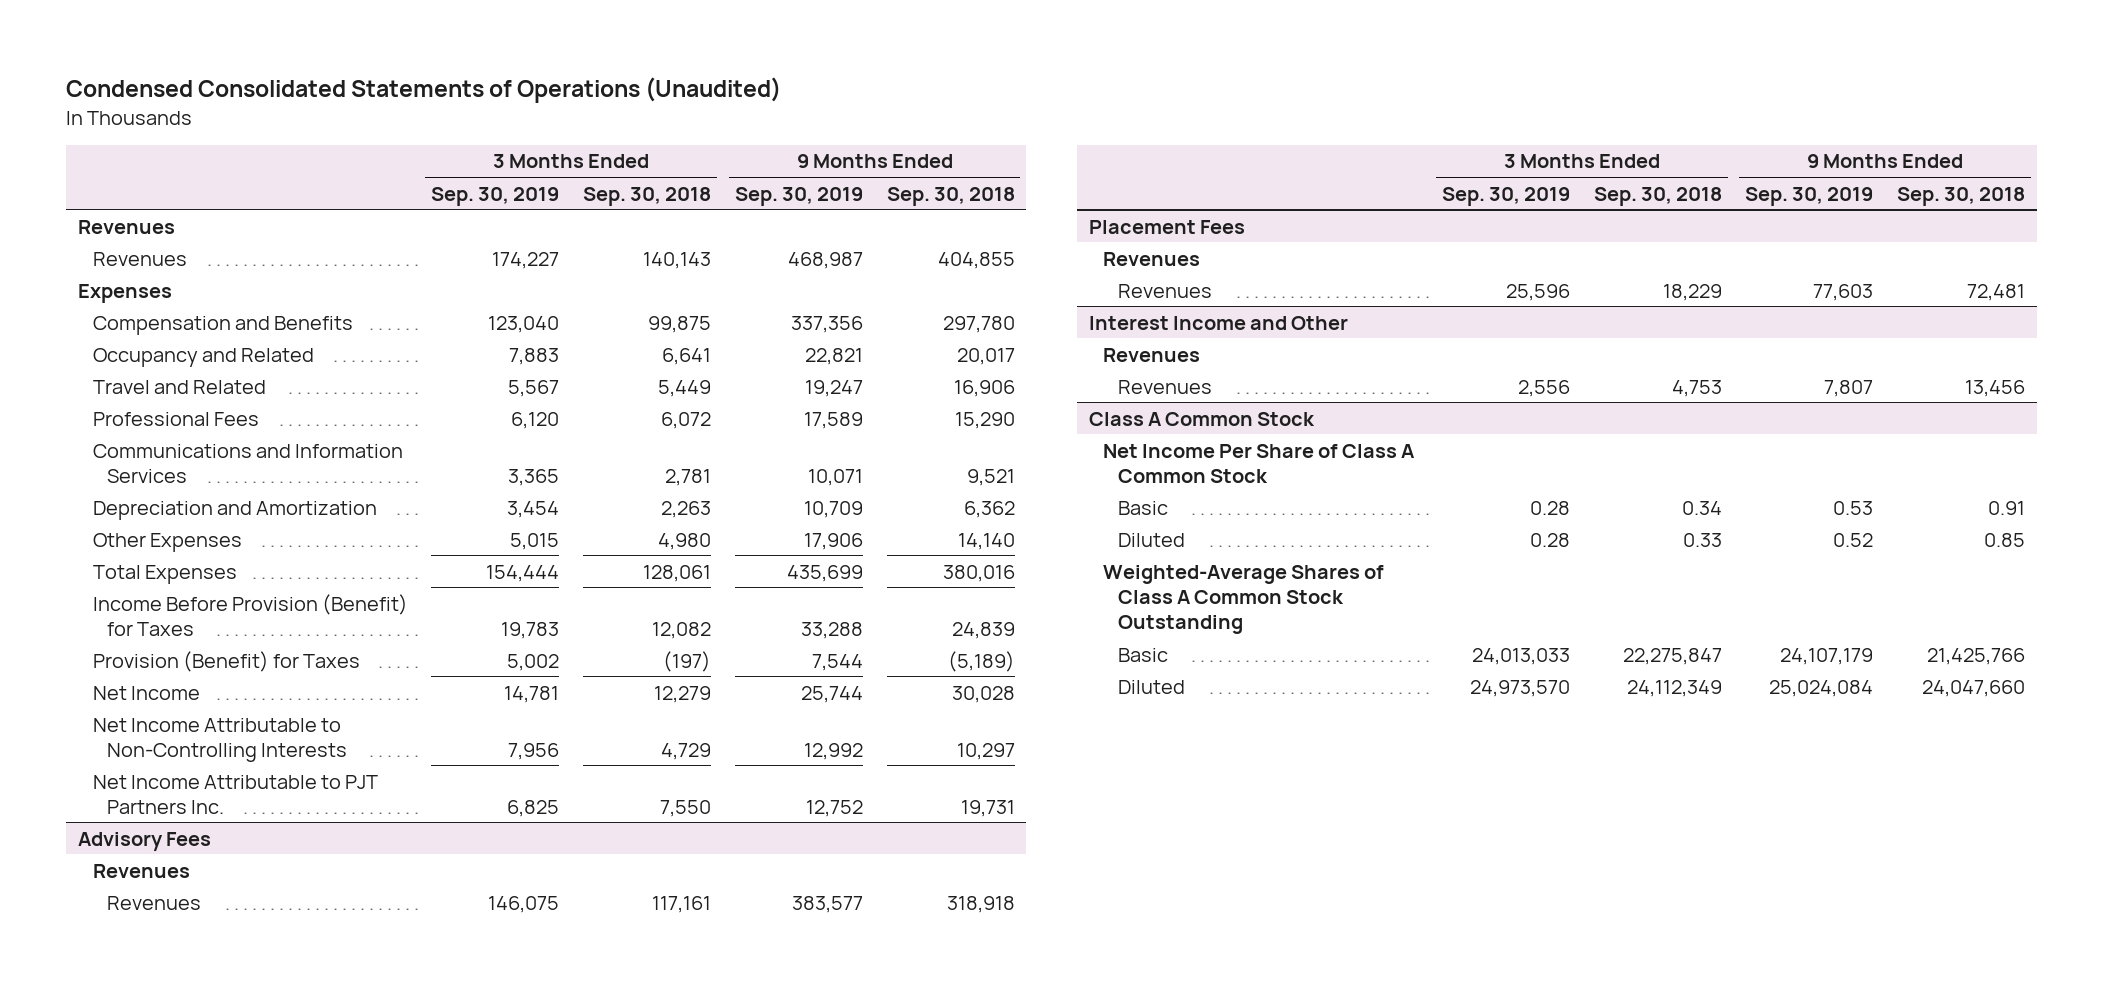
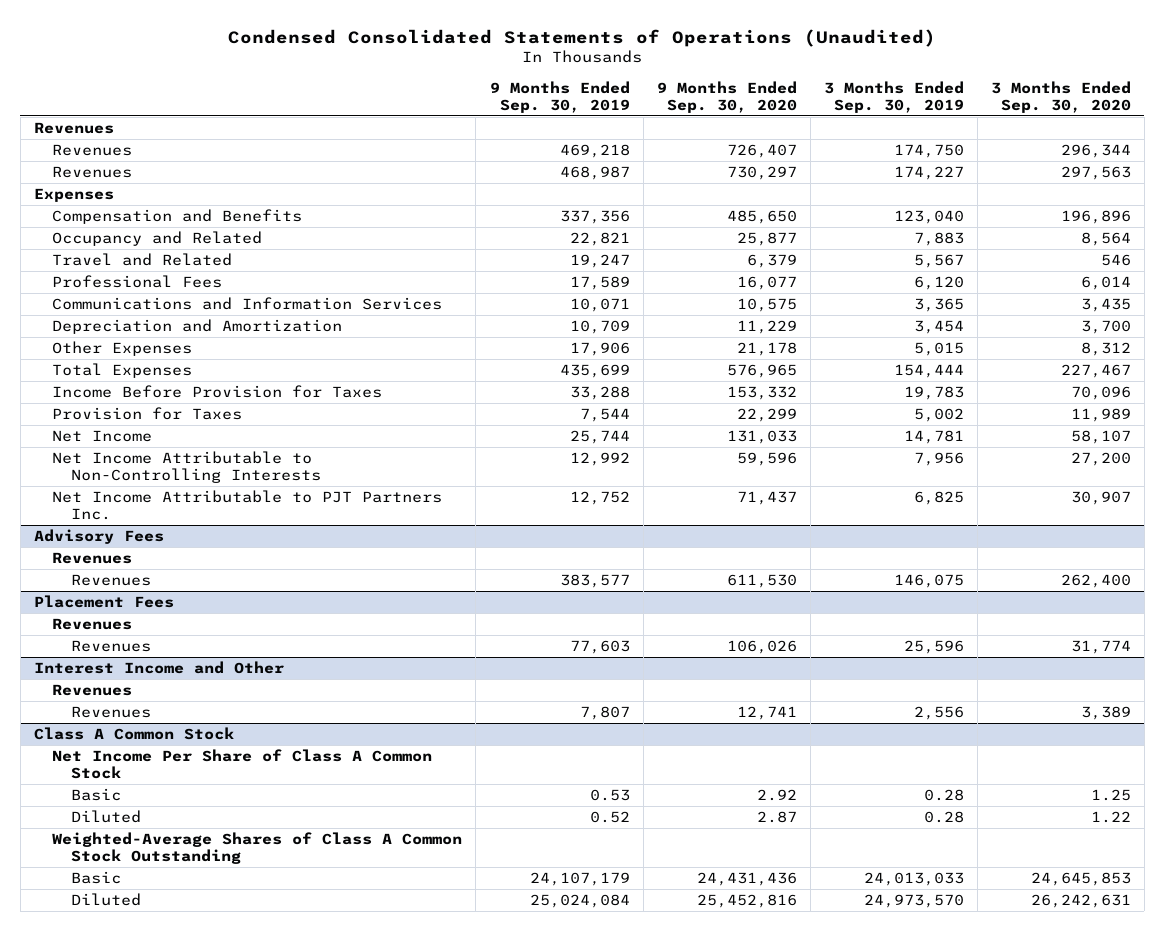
- | 3 Months Ended Sep. 30, 2019 | 3 Months Ended Sep. 30, 2018 | 9 Months Ended Sep. 30, 2019 | 9 Months Ended Sep. 30, 2018
+ | 9 Months Ended Sep. 30, 2019 | 9 Months Ended Sep. 30, 2020 | 3 Months Ended Sep. 30, 2019 | 3 Months Ended Sep. 30, 2020
+ Revenues | 469,218 | 726,407 | 174,750 | 296,344
- Income Before Provision (Benefit) for Taxes | 19,783 | 12,082 | 33,288 | 24,839
- Provision (Benefit) for Taxes | 5,002 | (197) | 7,544 | (5,189)
+ Income Before Provision for Taxes | 33,288 | 153,332 | 19,783 | 70,096
+ Provision for Taxes | 7,544 | 22,299 | 5,002 | 11,989

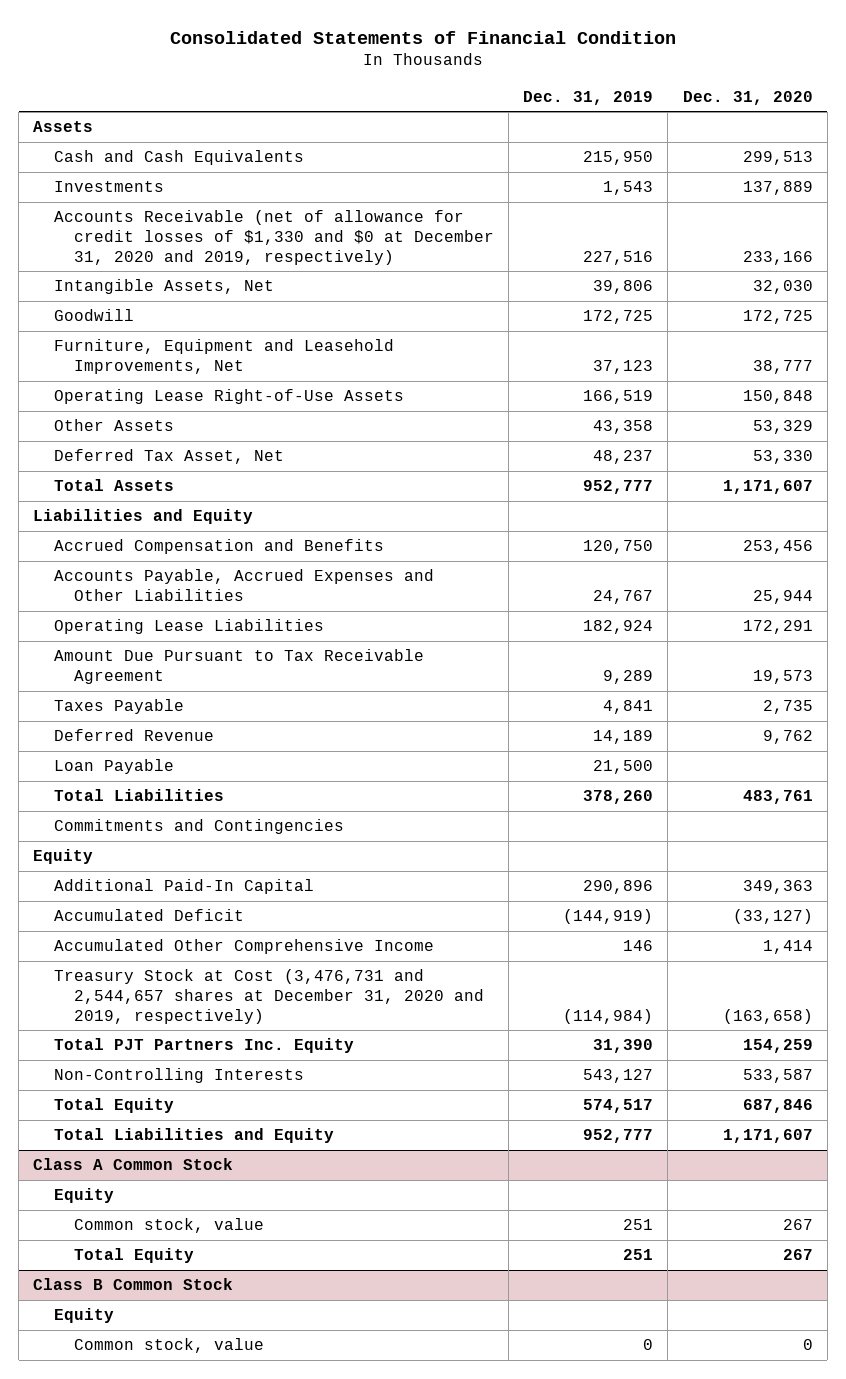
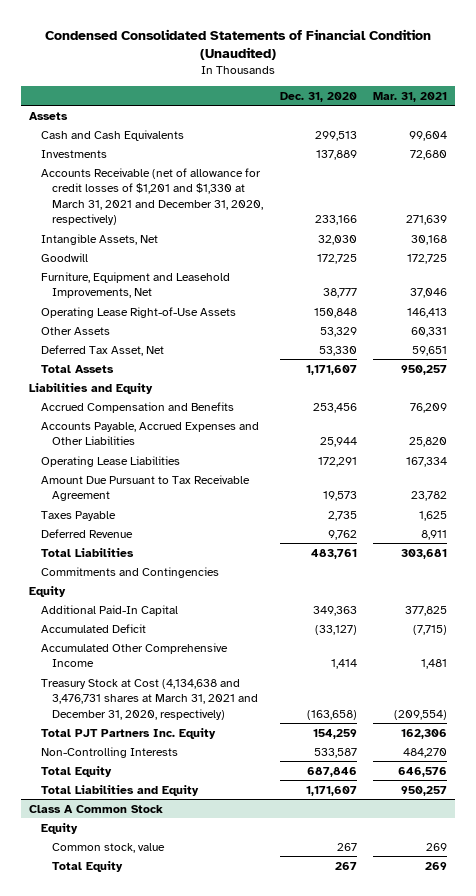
- Consolidated Statements of Financial Condition
+ Condensed Consolidated Statements of Financial Condition (Unaudited)
- | Dec. 31, 2019 | Dec. 31, 2020
+ | Dec. 31, 2020 | Mar. 31, 2021
- Accounts Receivable (net of allowance for credit losses of $1,330 and $0 at December 31, 2020 and 2019, respectively) | 227,516 | 233,166
+ Accounts Receivable (net of allowance for credit losses of $1,201 and $1,330 at March 31, 2021 and December 31, 2020, respectively) | 233,166 | 271,639
- Loan Payable | 21,500 |
- Treasury Stock at Cost (3,476,731 and 2,544,657 shares at December 31, 2020 and 2019, respectively) | (114,984) | (163,658)
+ Treasury Stock at Cost (4,134,638 and 3,476,731 shares at March 31, 2021 and December 31, 2020, respectively) | (163,658) | (209,554)
- Class B Common Stock
- Equity
- Common stock, value | 0 | 0

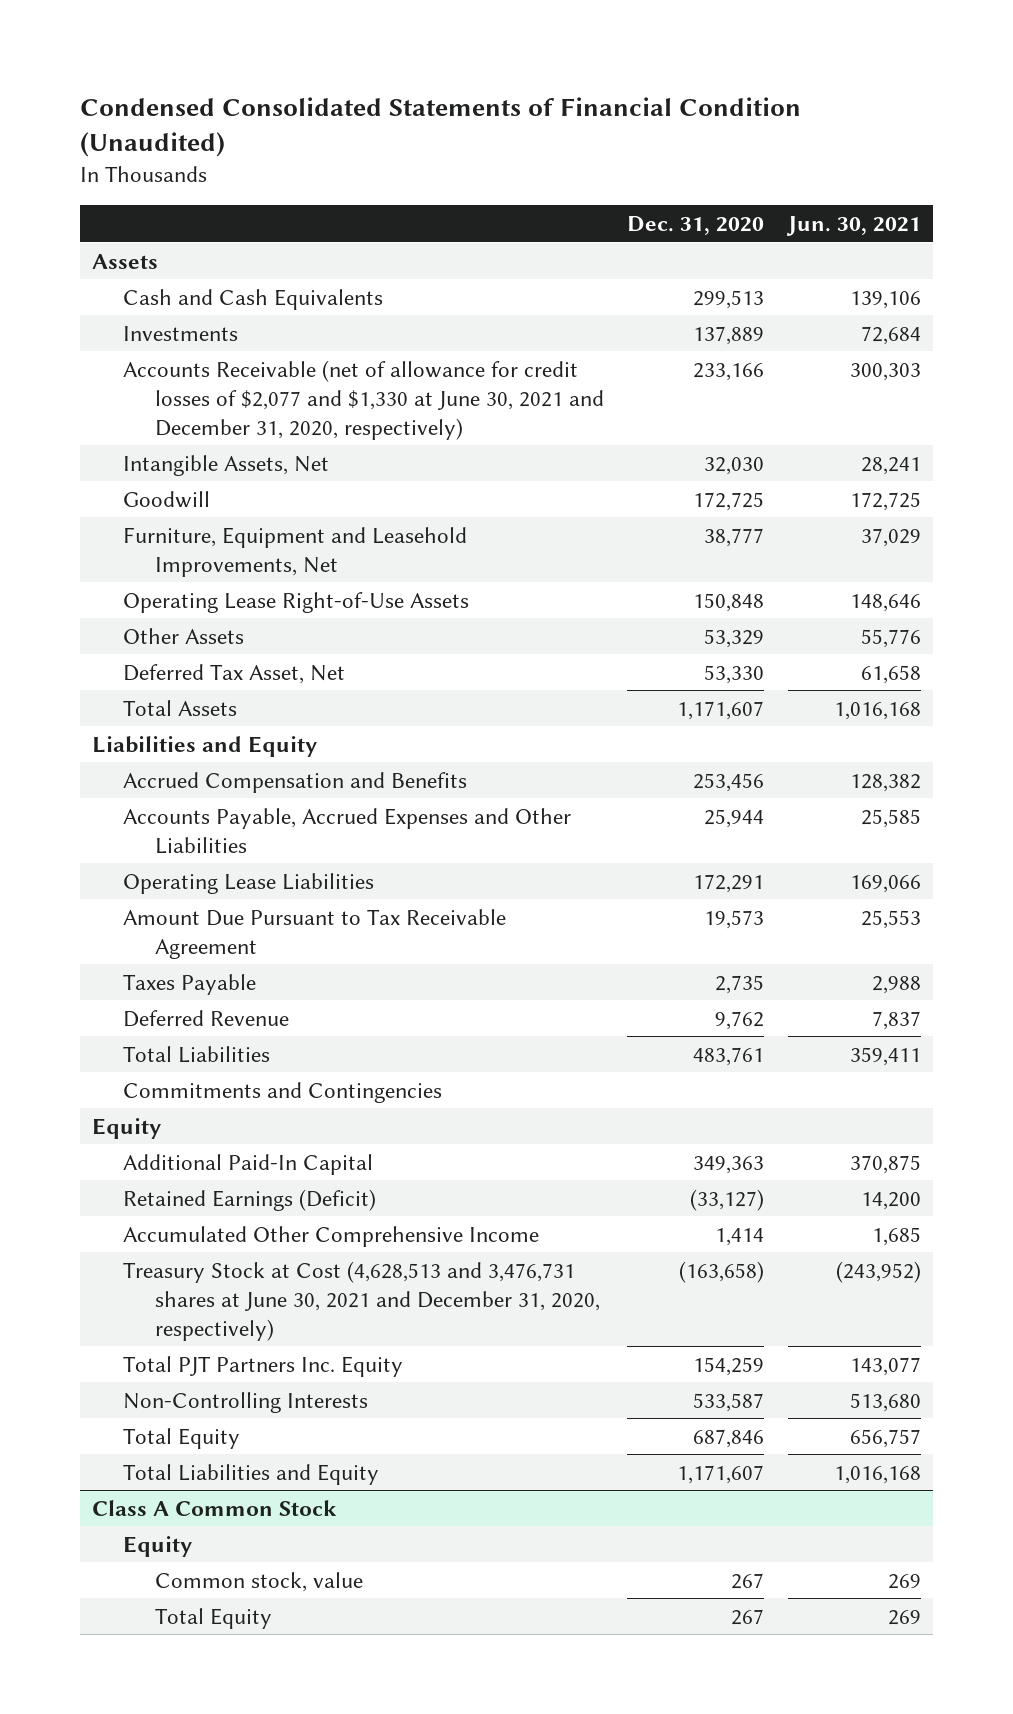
- | Dec. 31, 2020 | Mar. 31, 2021
+ | Dec. 31, 2020 | Jun. 30, 2021
- Accounts Receivable (net of allowance for credit losses of $1,201 and $1,330 at March 31, 2021 and December 31, 2020, respectively) | 233,166 | 271,639
+ Accounts Receivable (net of allowance for credit losses of $2,077 and $1,330 at June 30, 2021 and December 31, 2020, respectively) | 233,166 | 300,303
- Accumulated Deficit | (33,127) | (7,715)
+ Retained Earnings (Deficit) | (33,127) | 14,200
- Treasury Stock at Cost (4,134,638 and 3,476,731 shares at March 31, 2021 and December 31, 2020, respectively) | (163,658) | (209,554)
+ Treasury Stock at Cost (4,628,513 and 3,476,731 shares at June 30, 2021 and December 31, 2020, respectively) | (163,658) | (243,952)

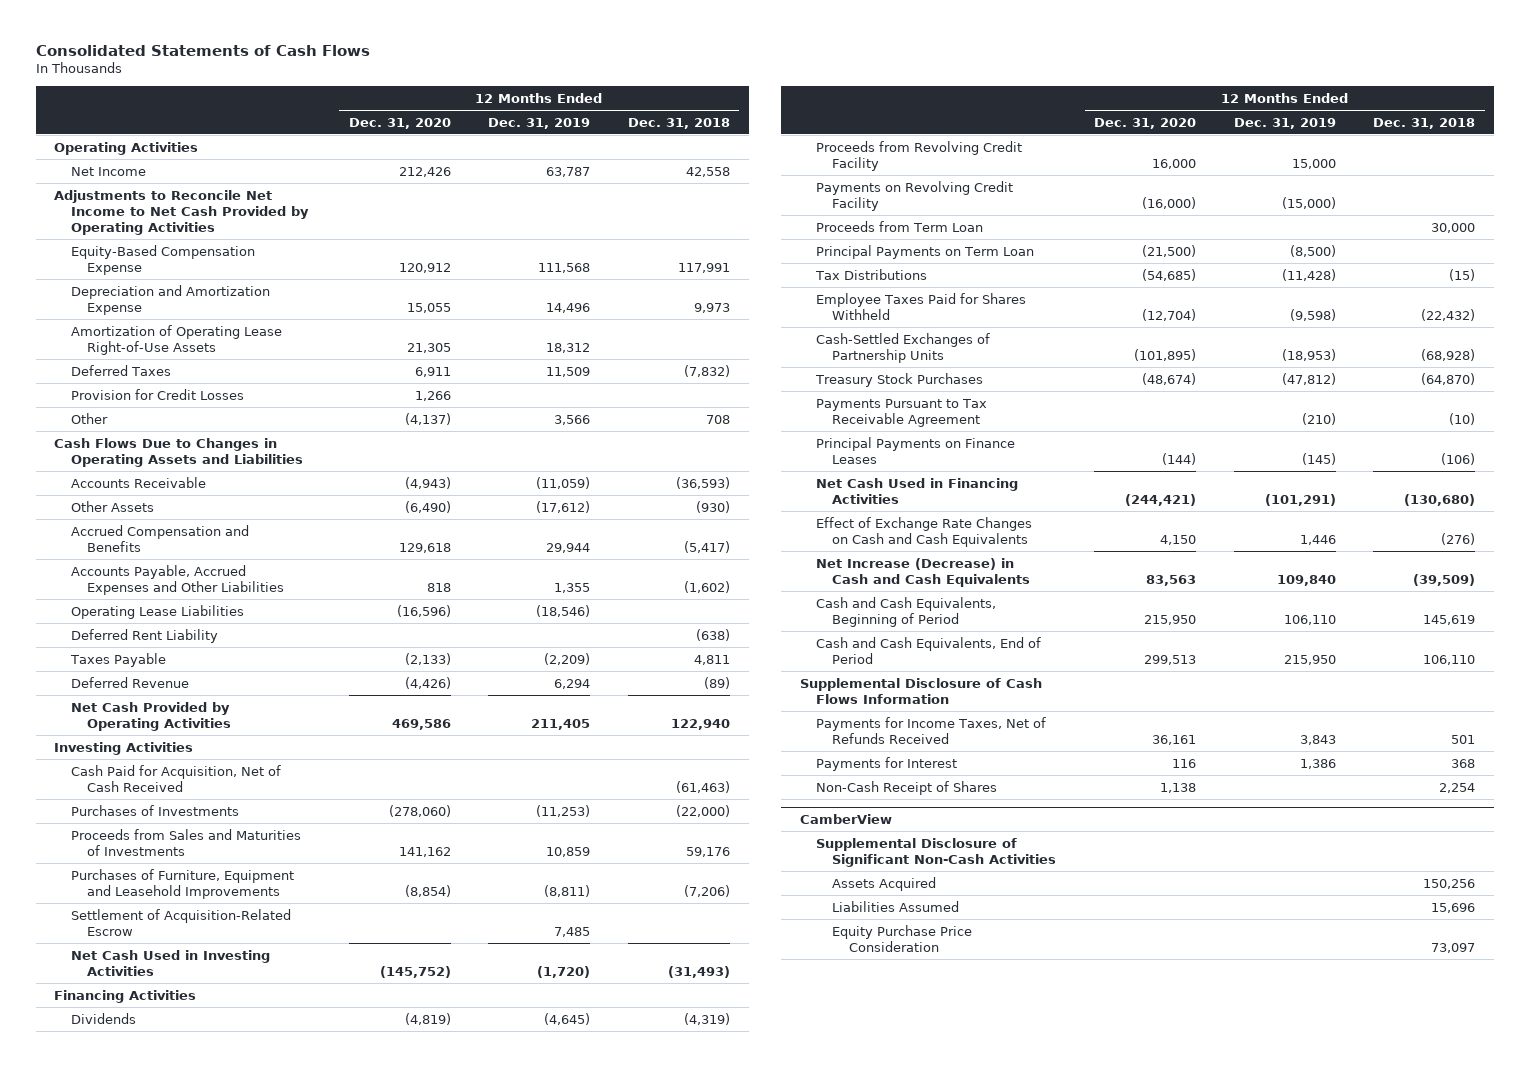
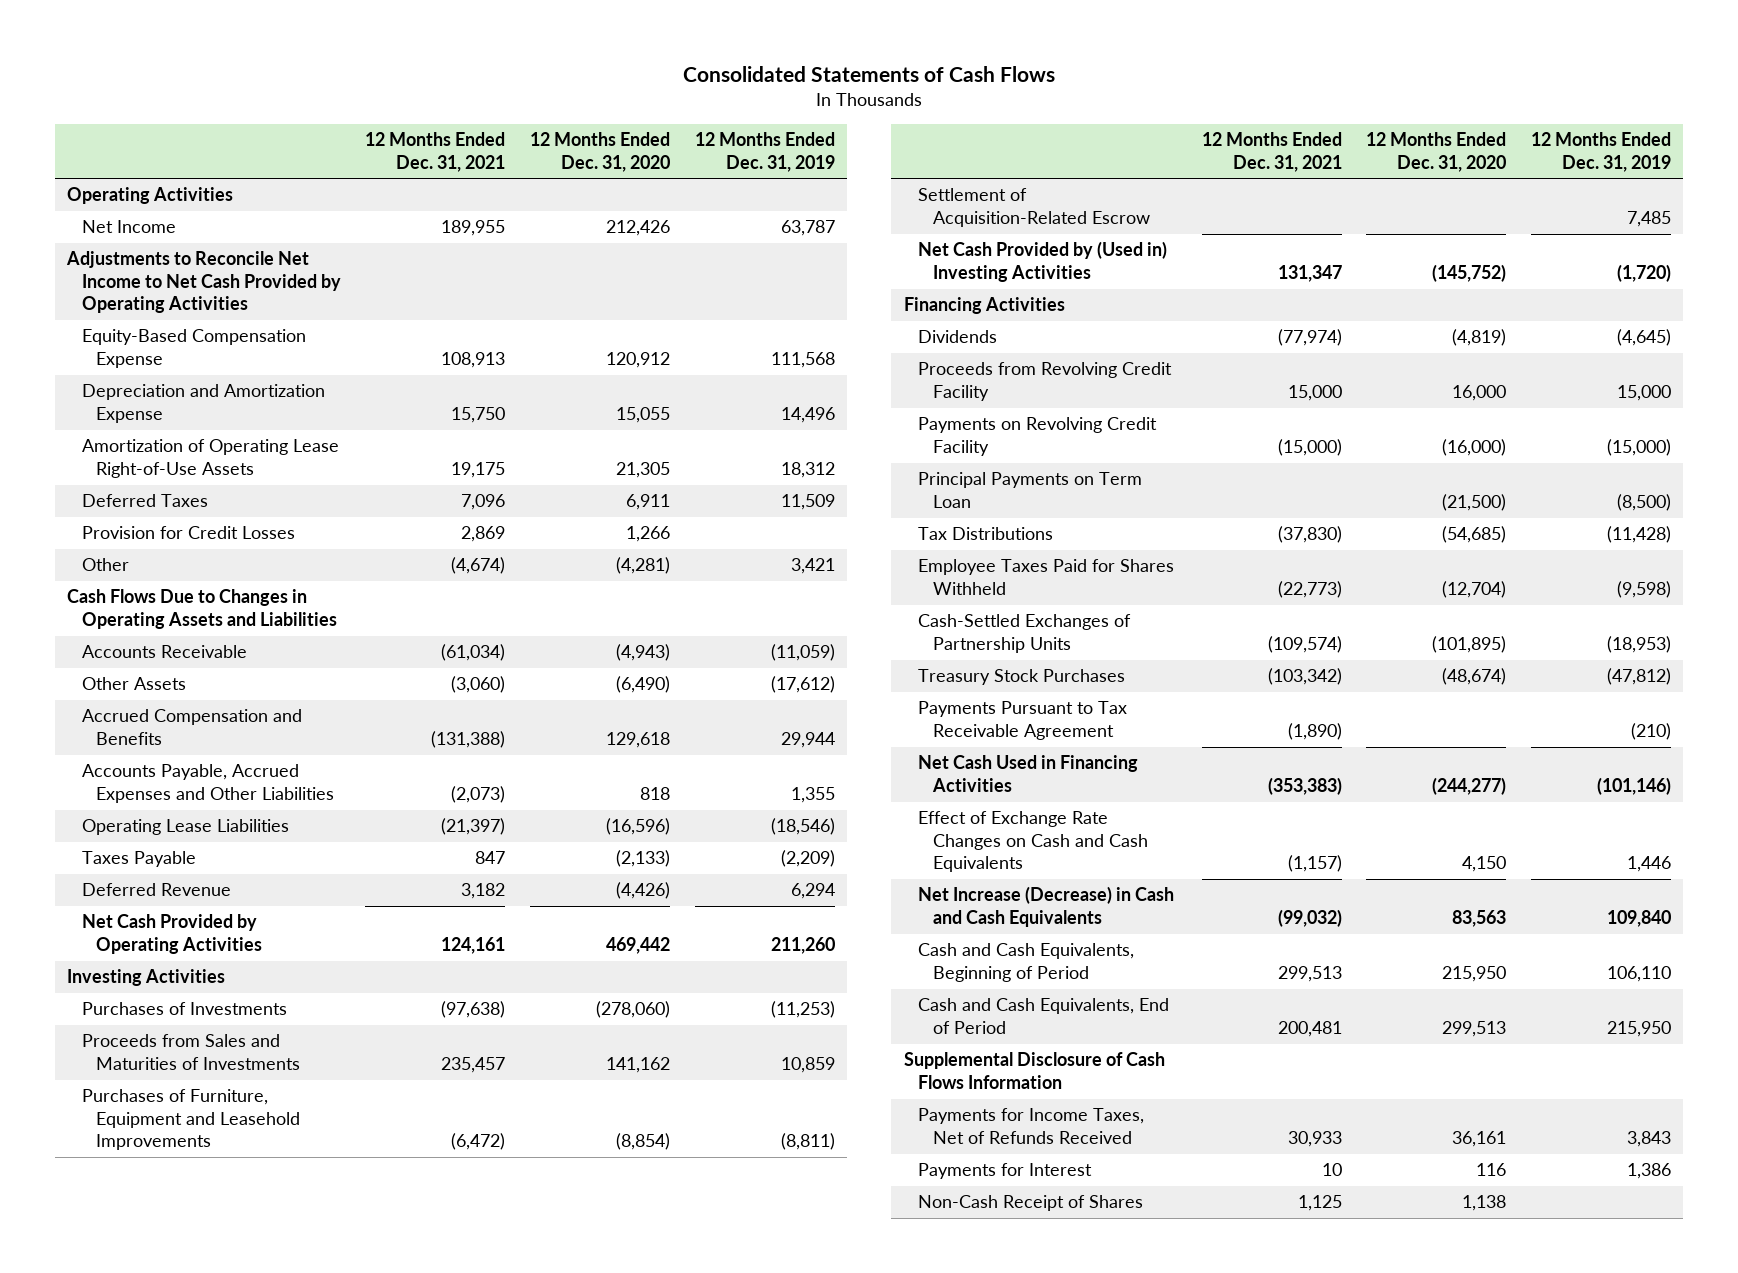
- | 12 Months Ended Dec. 31, 2020 | 12 Months Ended Dec. 31, 2019 | 12 Months Ended Dec. 31, 2018
+ | 12 Months Ended Dec. 31, 2021 | 12 Months Ended Dec. 31, 2020 | 12 Months Ended Dec. 31, 2019
- Other | (4,137) | 3,566 | 708
+ Other | (4,674) | (4,281) | 3,421
- Deferred Rent Liability | | | (638)
- Net Cash Provided by Operating Activities | 469,586 | 211,405 | 122,940
+ Net Cash Provided by Operating Activities | 124,161 | 469,442 | 211,260
- Cash Paid for Acquisition, Net of Cash Received | | | (61,463)
- Net Cash Used in Investing Activities | (145,752) | (1,720) | (31,493)
+ Net Cash Provided by (Used in) Investing Activities | 131,347 | (145,752) | (1,720)
- Proceeds from Term Loan | | | 30,000
- Principal Payments on Finance Leases | (144) | (145) | (106)
- Net Cash Used in Financing Activities | (244,421) | (101,291) | (130,680)
+ Net Cash Used in Financing Activities | (353,383) | (244,277) | (101,146)
- CamberView
- Supplemental Disclosure of Significant Non-Cash Activities
- Assets Acquired | | | 150,256
- Liabilities Assumed | | | 15,696
- Equity Purchase Price Consideration | | | 73,097

